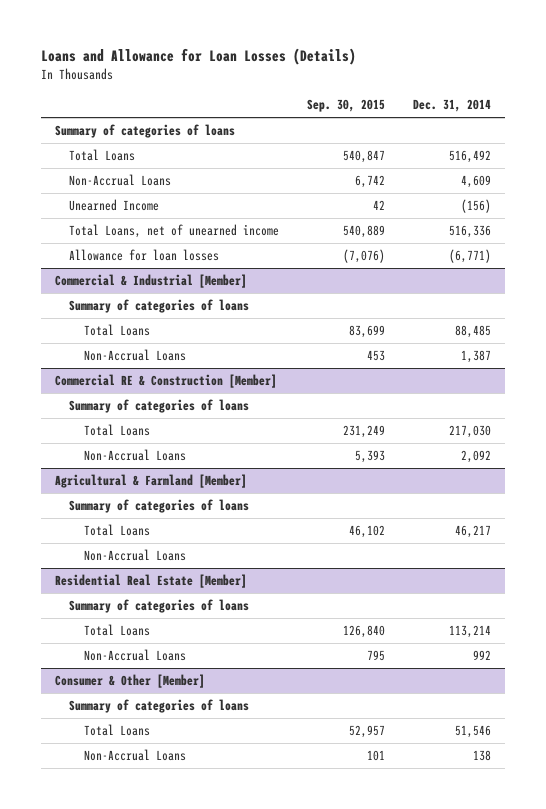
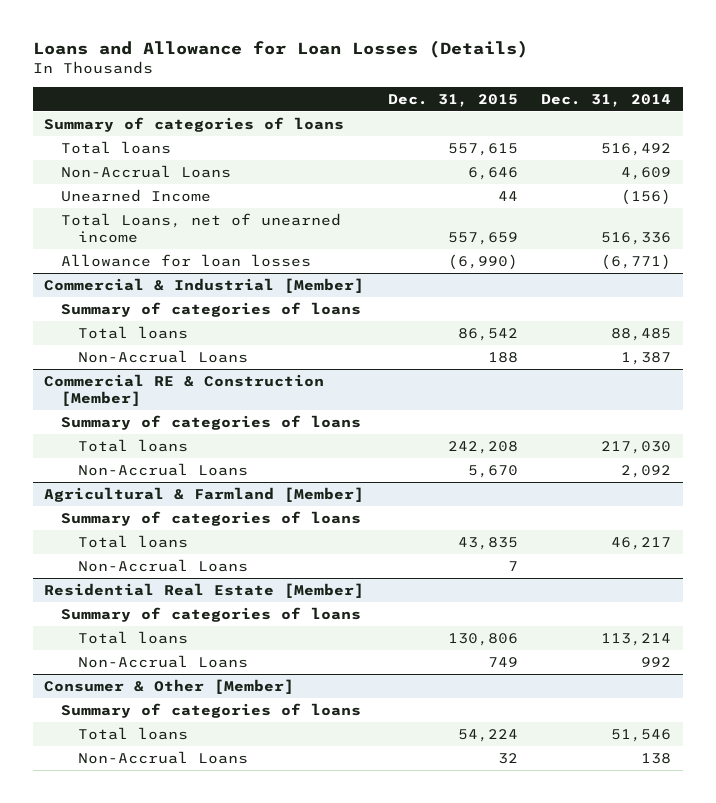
- | Sep. 30, 2015 | Dec. 31, 2014
+ | Dec. 31, 2015 | Dec. 31, 2014
- Total Loans | 540,847 | 516,492
+ Total loans | 557,615 | 516,492
@ Commercial & Industrial [Member]
- Total Loans | 83,699 | 88,485
+ Total loans | 86,542 | 88,485
@ Commercial RE & Construction [Member]
- Total Loans | 231,249 | 217,030
+ Total loans | 242,208 | 217,030
@ Agricultural & Farmland [Member]
- Total Loans | 46,102 | 46,217
+ Total loans | 43,835 | 46,217
@ Residential Real Estate [Member]
- Total Loans | 126,840 | 113,214
+ Total loans | 130,806 | 113,214
@ Consumer & Other [Member]
- Total Loans | 52,957 | 51,546
+ Total loans | 54,224 | 51,546

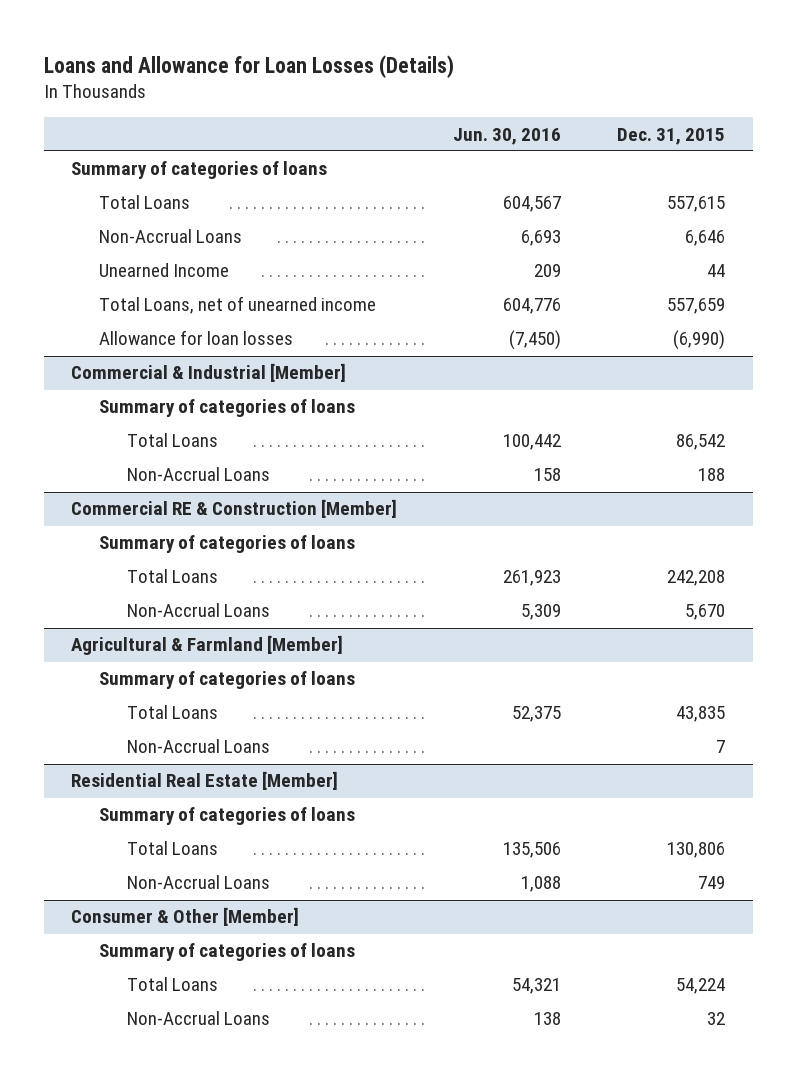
- | Dec. 31, 2015 | Dec. 31, 2014
+ | Jun. 30, 2016 | Dec. 31, 2015
- Total loans | 557,615 | 516,492
+ Total Loans | 604,567 | 557,615
@ Commercial & Industrial [Member]
- Total loans | 86,542 | 88,485
+ Total Loans | 100,442 | 86,542
@ Commercial RE & Construction [Member]
- Total loans | 242,208 | 217,030
+ Total Loans | 261,923 | 242,208
@ Agricultural & Farmland [Member]
- Total loans | 43,835 | 46,217
+ Total Loans | 52,375 | 43,835
@ Residential Real Estate [Member]
- Total loans | 130,806 | 113,214
+ Total Loans | 135,506 | 130,806
@ Consumer & Other [Member]
- Total loans | 54,224 | 51,546
+ Total Loans | 54,321 | 54,224

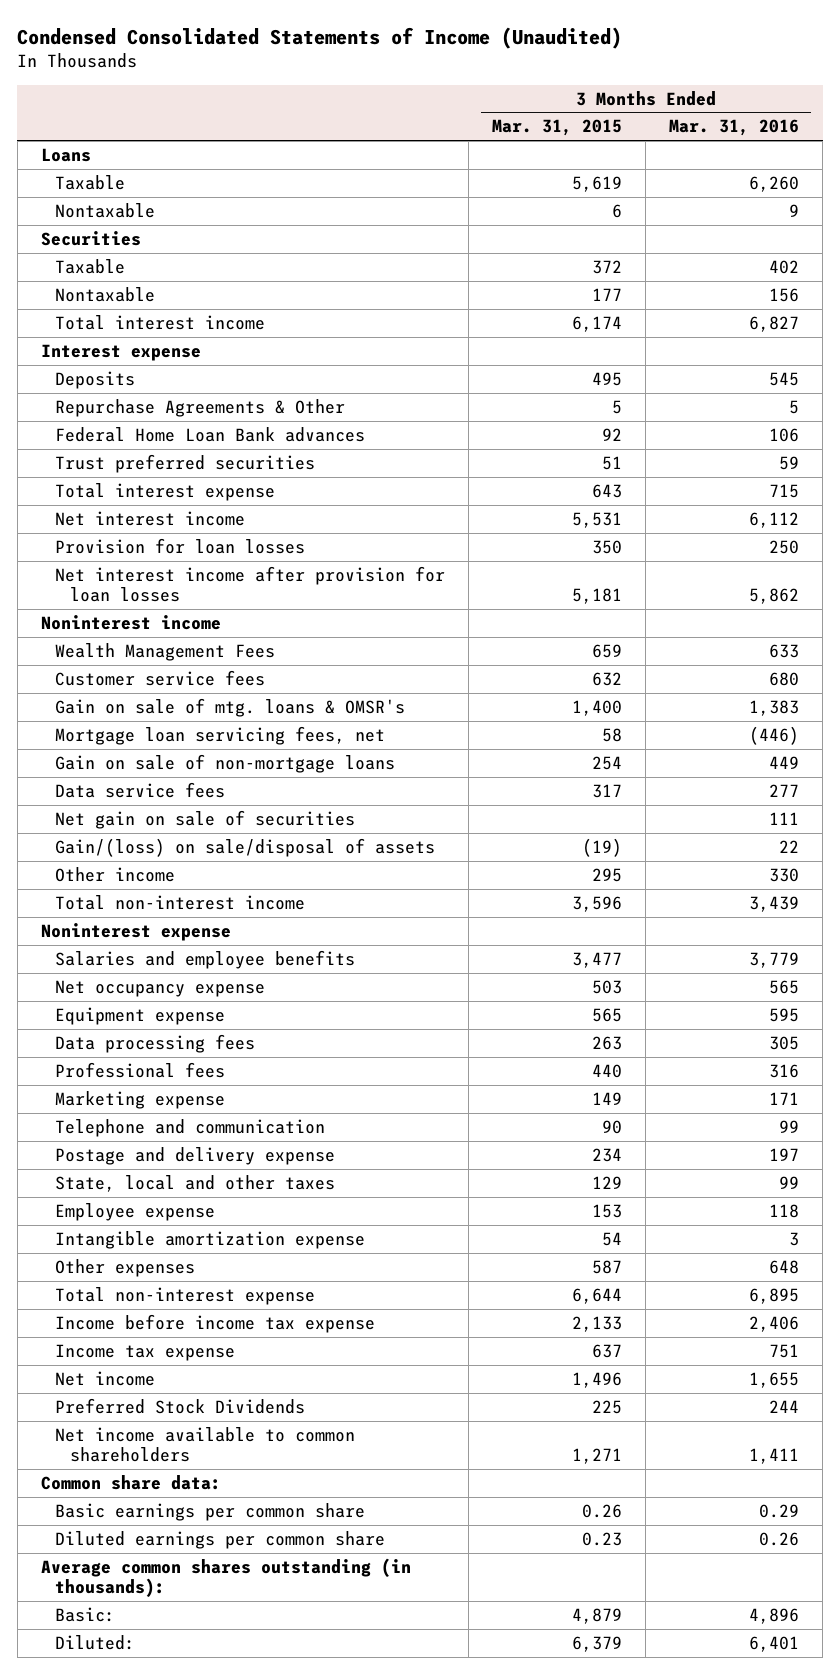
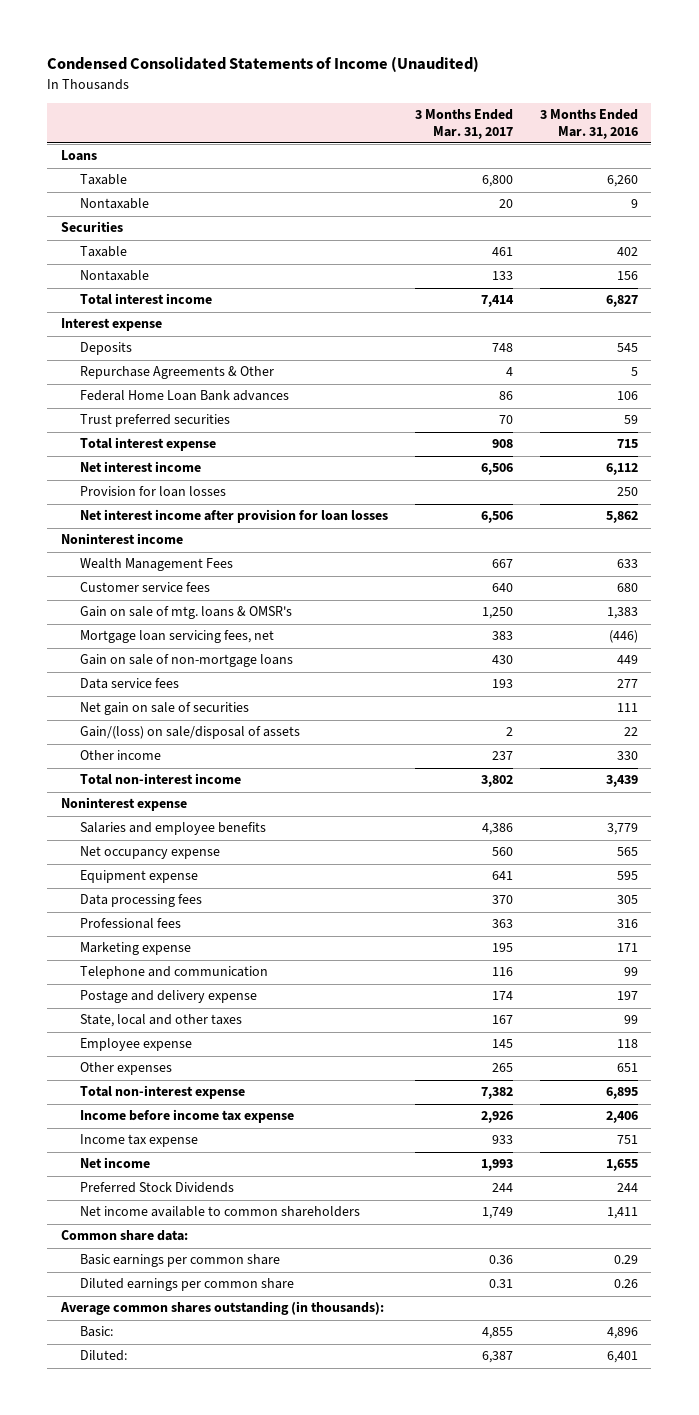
- | 3 Months Ended Mar. 31, 2015 | 3 Months Ended Mar. 31, 2016
+ | 3 Months Ended Mar. 31, 2017 | 3 Months Ended Mar. 31, 2016
- Intangible amortization expense | 54 | 3
- Other expenses | 587 | 648
+ Other expenses | 265 | 651

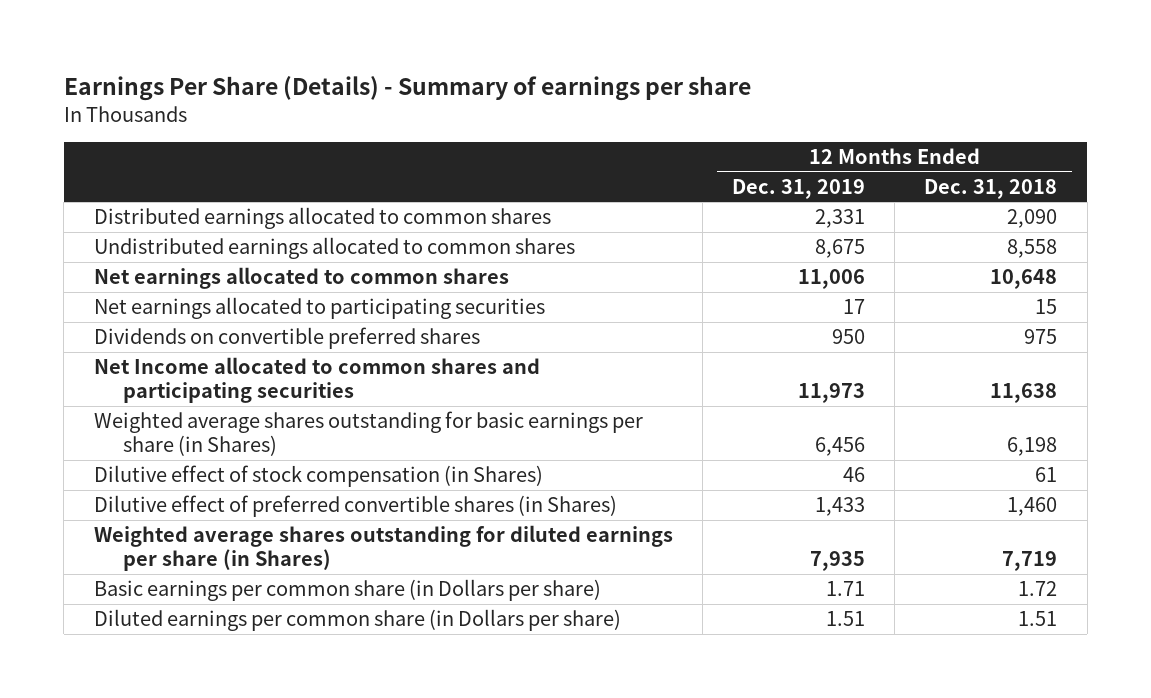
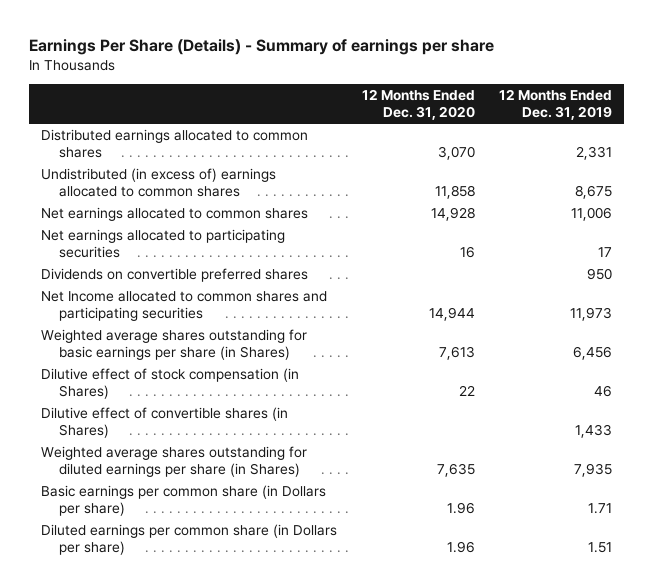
- | 12 Months Ended Dec. 31, 2019 | 12 Months Ended Dec. 31, 2018
+ | 12 Months Ended Dec. 31, 2020 | 12 Months Ended Dec. 31, 2019
- Undistributed earnings allocated to common shares | 8,675 | 8,558
+ Undistributed (in excess of) earnings allocated to common shares | 11,858 | 8,675
- Dilutive effect of preferred convertible shares (in Shares) | 1,433 | 1,460
+ Dilutive effect of convertible shares (in Shares) | | 1,433

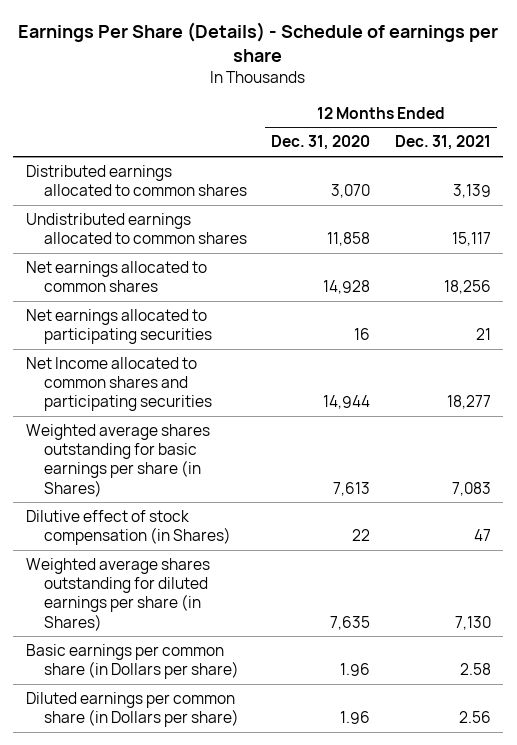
- Earnings Per Share (Details) - Summary of earnings per share
+ Earnings Per Share (Details) - Schedule of earnings per share
- | 12 Months Ended Dec. 31, 2020 | 12 Months Ended Dec. 31, 2019
+ | 12 Months Ended Dec. 31, 2020 | 12 Months Ended Dec. 31, 2021
- Undistributed (in excess of) earnings allocated to common shares | 11,858 | 8,675
+ Undistributed earnings allocated to common shares | 11,858 | 15,117
- Dividends on convertible preferred shares | | 950
- Dilutive effect of convertible shares (in Shares) | | 1,433

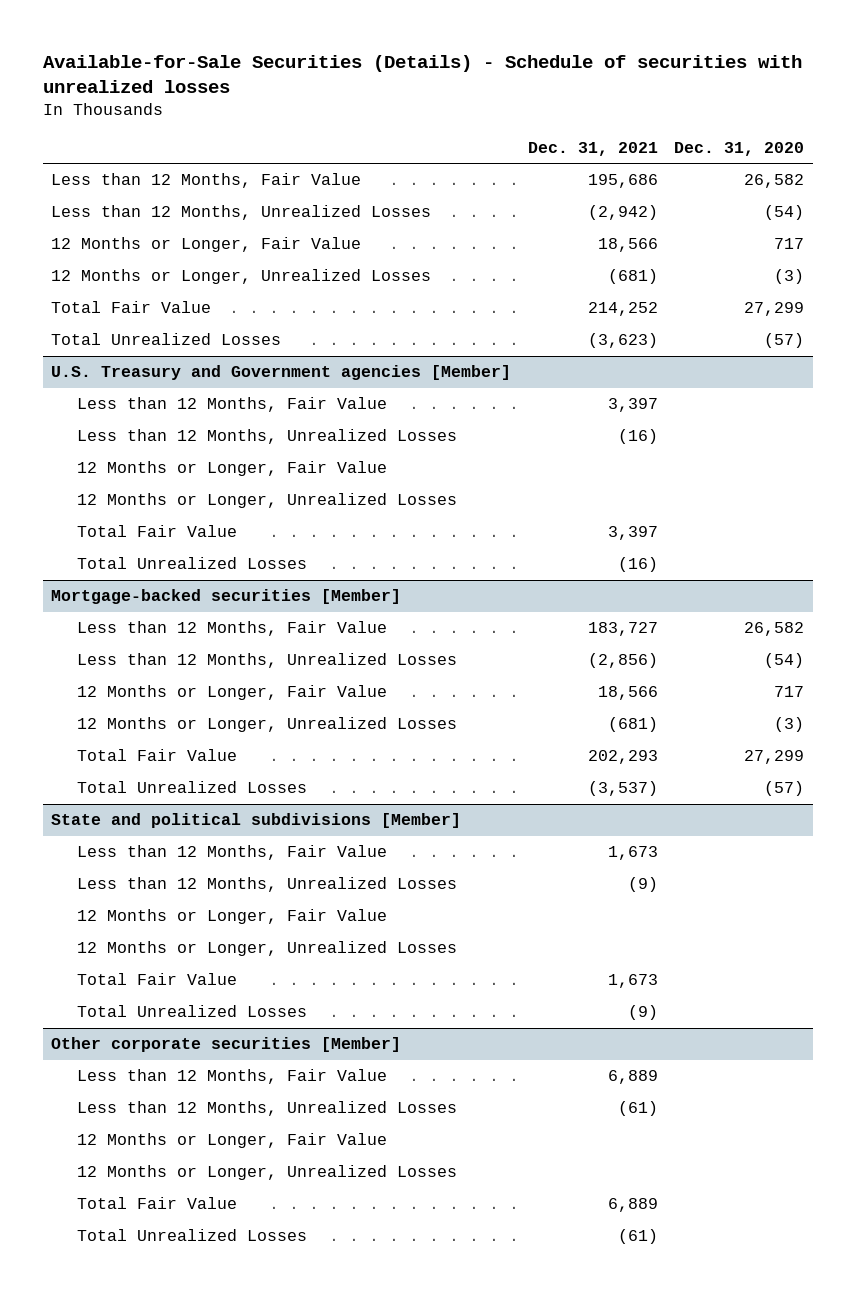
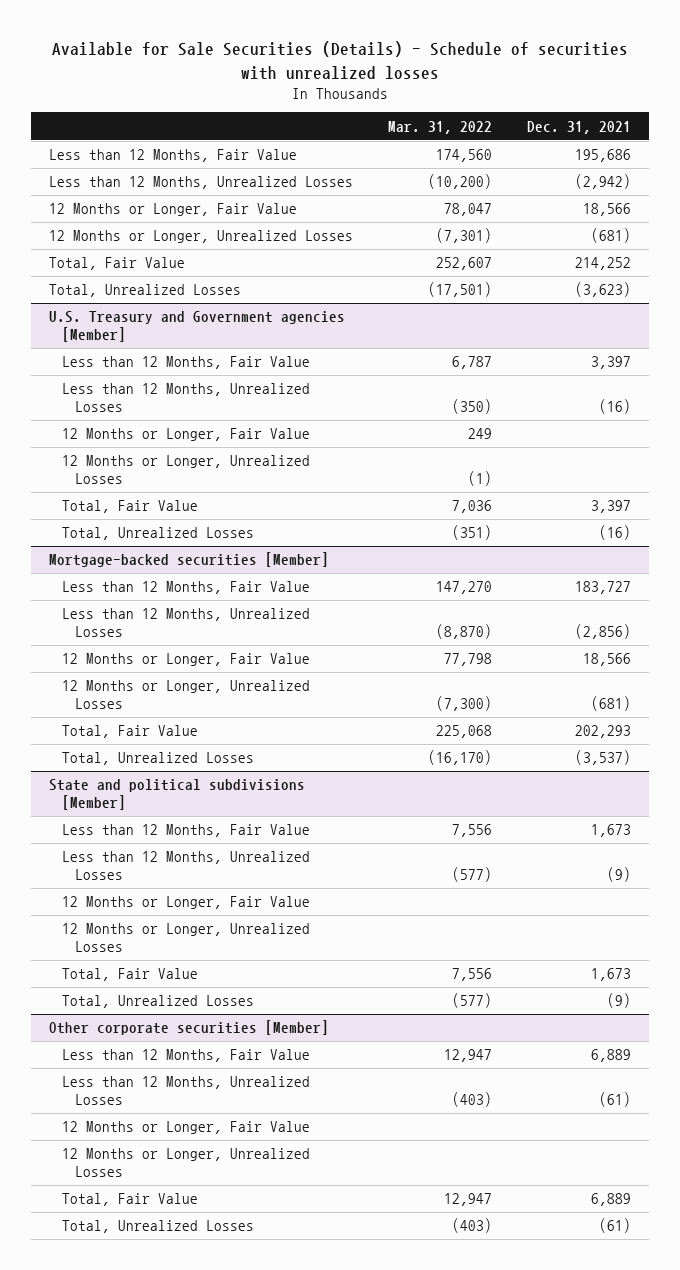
- Available-for-Sale Securities (Details) - Schedule of securities with unrealized losses
+ Available for Sale Securities (Details) - Schedule of securities with unrealized losses
- | Dec. 31, 2021 | Dec. 31, 2020
+ | Mar. 31, 2022 | Dec. 31, 2021
- Total Fair Value | 214,252 | 27,299
- Total Unrealized Losses | (3,623) | (57)
+ Total, Fair Value | 252,607 | 214,252
+ Total, Unrealized Losses | (17,501) | (3,623)
@ U.S. Treasury and Government agencies [Member]
- Total Fair Value | 3,397 |
- Total Unrealized Losses | (16) |
+ Total, Fair Value | 7,036 | 3,397
+ Total, Unrealized Losses | (351) | (16)
@ Mortgage-backed securities [Member]
- Total Fair Value | 202,293 | 27,299
- Total Unrealized Losses | (3,537) | (57)
+ Total, Fair Value | 225,068 | 202,293
+ Total, Unrealized Losses | (16,170) | (3,537)
@ State and political subdivisions [Member]
- Total Fair Value | 1,673 |
- Total Unrealized Losses | (9) |
+ Total, Fair Value | 7,556 | 1,673
+ Total, Unrealized Losses | (577) | (9)
@ Other corporate securities [Member]
- Total Fair Value | 6,889 |
- Total Unrealized Losses | (61) |
+ Total, Fair Value | 12,947 | 6,889
+ Total, Unrealized Losses | (403) | (61)

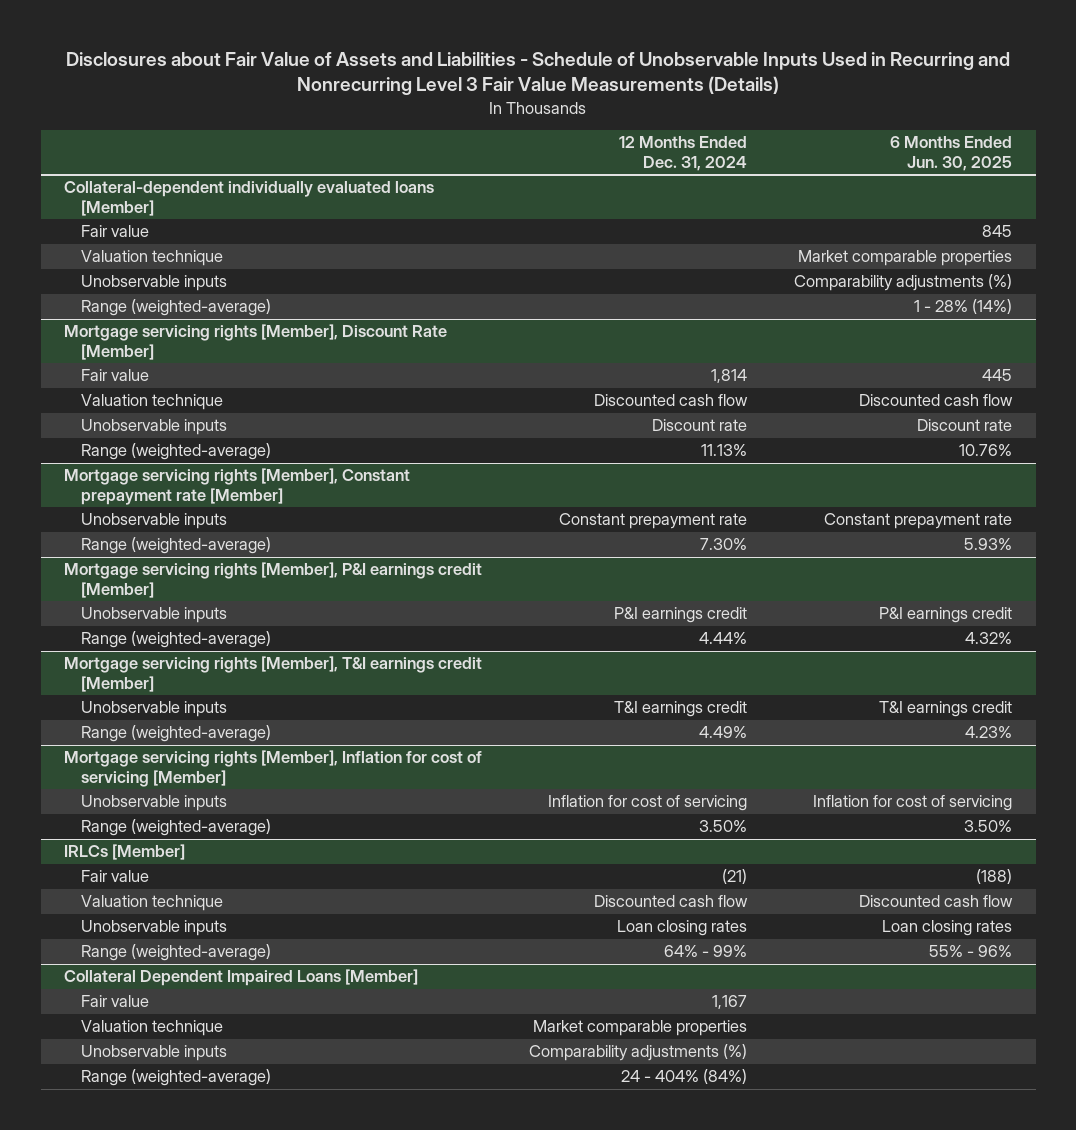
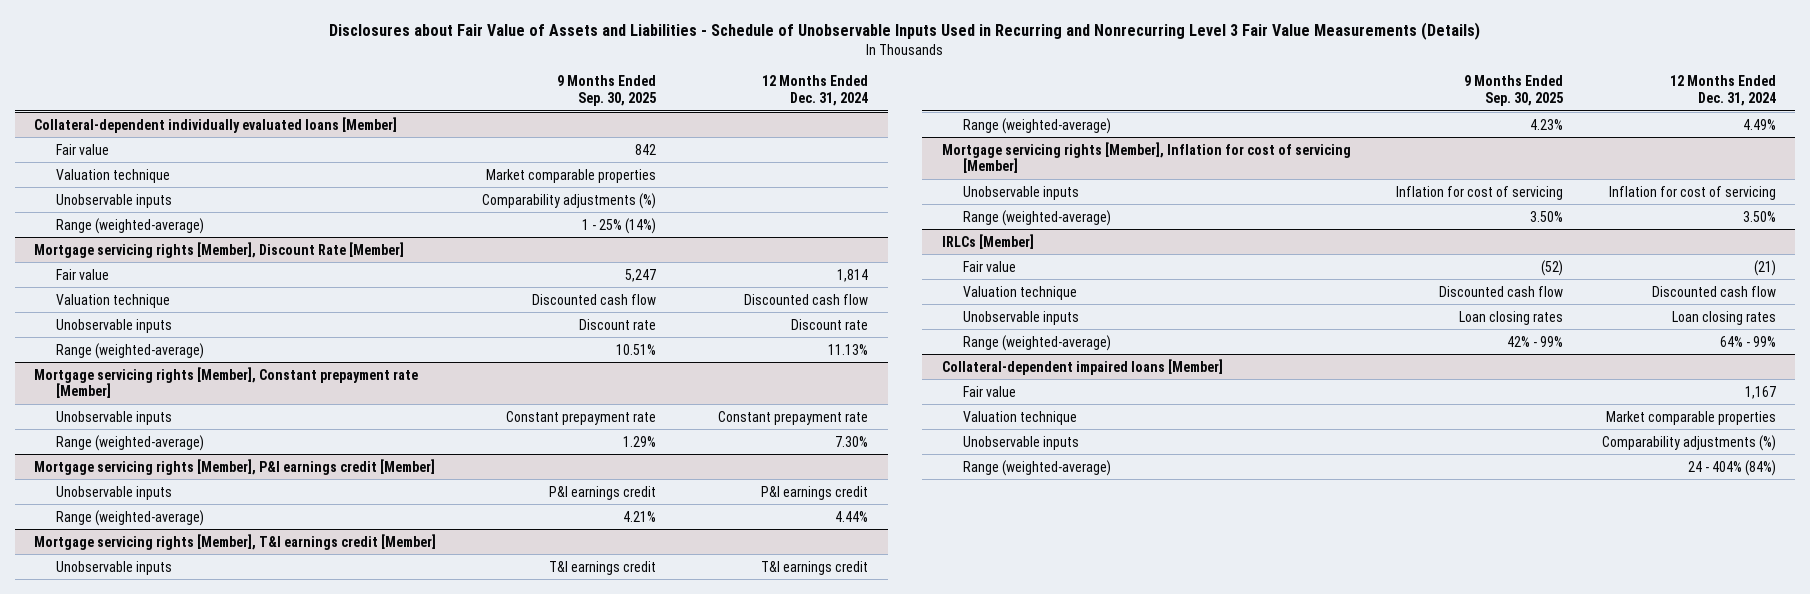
- | 12 Months Ended Dec. 31, 2024 | 6 Months Ended Jun. 30, 2025
+ | 9 Months Ended Sep. 30, 2025 | 12 Months Ended Dec. 31, 2024
- Collateral Dependent Impaired Loans [Member]
+ Collateral-dependent impaired loans [Member]

